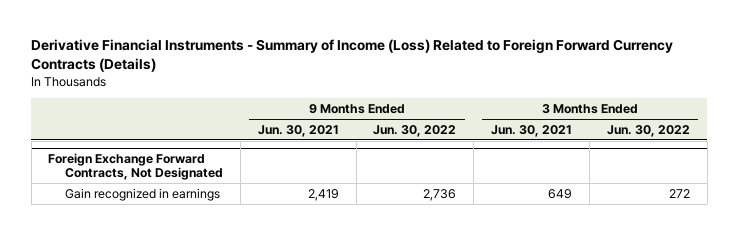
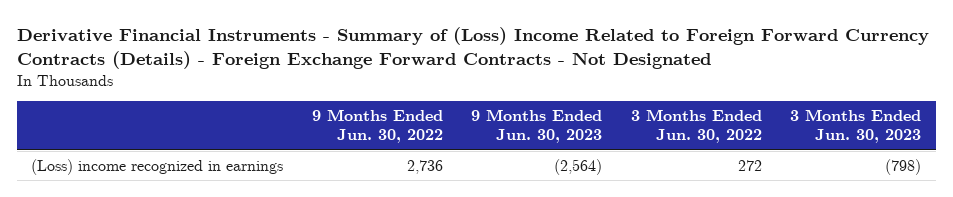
- Derivative Financial Instruments - Summary of Income (Loss) Related to Foreign Forward Currency Contracts (Details)
+ Derivative Financial Instruments - Summary of (Loss) Income Related to Foreign Forward Currency Contracts (Details) - Foreign Exchange Forward Contracts - Not Designated
- | 9 Months Ended Jun. 30, 2021 | 9 Months Ended Jun. 30, 2022 | 3 Months Ended Jun. 30, 2021 | 3 Months Ended Jun. 30, 2022
+ | 9 Months Ended Jun. 30, 2022 | 9 Months Ended Jun. 30, 2023 | 3 Months Ended Jun. 30, 2022 | 3 Months Ended Jun. 30, 2023
- Foreign Exchange Forward Contracts, Not Designated
- Gain recognized in earnings | 2,419 | 2,736 | 649 | 272
+ (Loss) income recognized in earnings | 2,736 | (2,564) | 272 | (798)

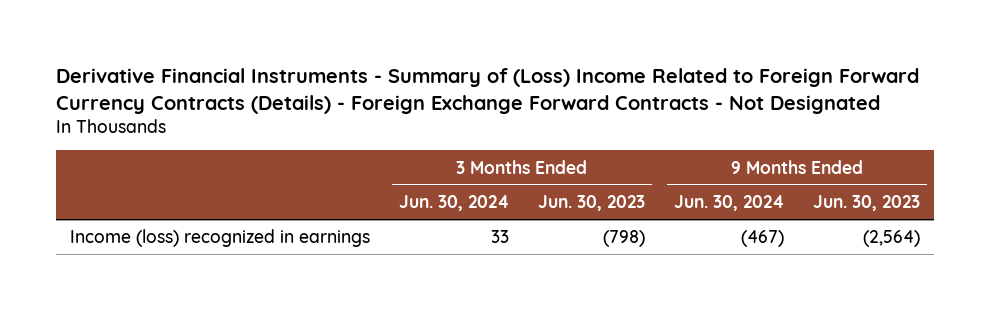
- | 9 Months Ended Jun. 30, 2022 | 9 Months Ended Jun. 30, 2023 | 3 Months Ended Jun. 30, 2022 | 3 Months Ended Jun. 30, 2023
+ | 3 Months Ended Jun. 30, 2024 | 3 Months Ended Jun. 30, 2023 | 9 Months Ended Jun. 30, 2024 | 9 Months Ended Jun. 30, 2023
- (Loss) income recognized in earnings | 2,736 | (2,564) | 272 | (798)
+ Income (loss) recognized in earnings | 33 | (798) | (467) | (2,564)

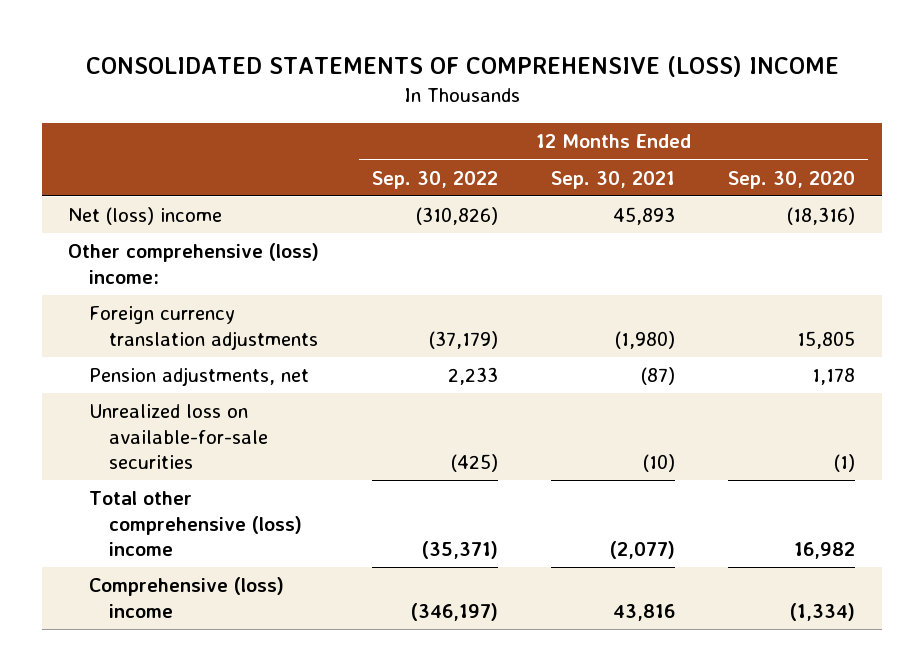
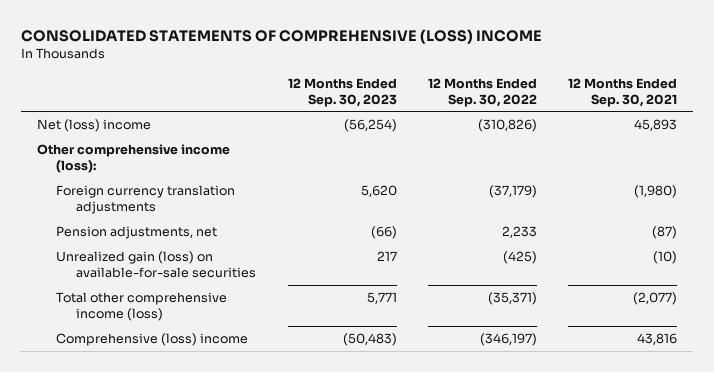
- | 12 Months Ended Sep. 30, 2022 | 12 Months Ended Sep. 30, 2021 | 12 Months Ended Sep. 30, 2020
+ | 12 Months Ended Sep. 30, 2023 | 12 Months Ended Sep. 30, 2022 | 12 Months Ended Sep. 30, 2021
- Other comprehensive (loss) income:
+ Other comprehensive income (loss):
- Unrealized loss on available-for-sale securities | (425) | (10) | (1)
- Total other comprehensive (loss) income | (35,371) | (2,077) | 16,982
+ Unrealized gain (loss) on available-for-sale securities | 217 | (425) | (10)
+ Total other comprehensive income (loss) | 5,771 | (35,371) | (2,077)

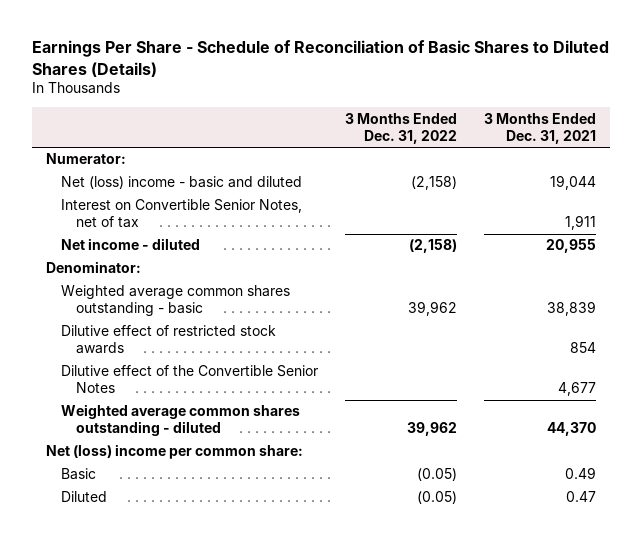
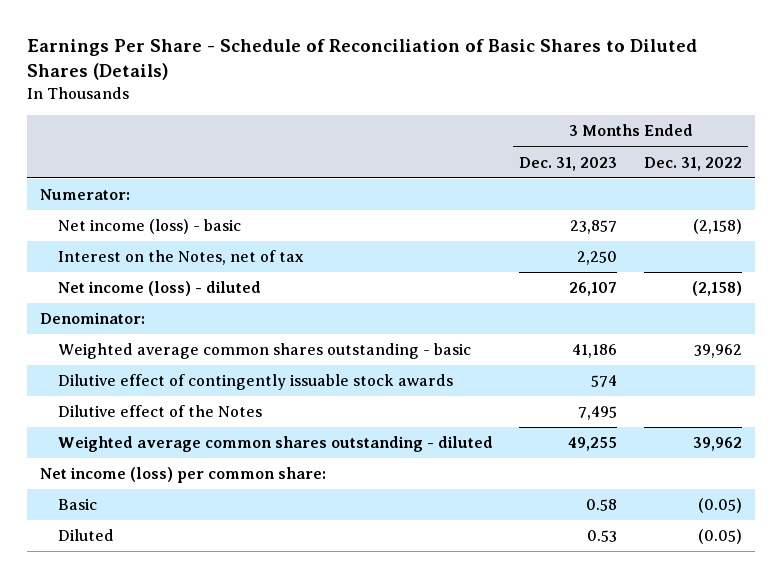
- | 3 Months Ended Dec. 31, 2022 | 3 Months Ended Dec. 31, 2021
+ | 3 Months Ended Dec. 31, 2023 | 3 Months Ended Dec. 31, 2022
- Net (loss) income - basic and diluted | (2,158) | 19,044
- Interest on Convertible Senior Notes, net of tax | | 1,911
- Net income - diluted | (2,158) | 20,955
+ Net income (loss) - basic | 23,857 | (2,158)
+ Interest on the Notes, net of tax | 2,250 |
+ Net income (loss) - diluted | 26,107 | (2,158)
- Dilutive effect of restricted stock awards | | 854
- Dilutive effect of the Convertible Senior Notes | | 4,677
+ Dilutive effect of contingently issuable stock awards | 574 |
+ Dilutive effect of the Notes | 7,495 |
- Net (loss) income per common share:
+ Net income (loss) per common share:

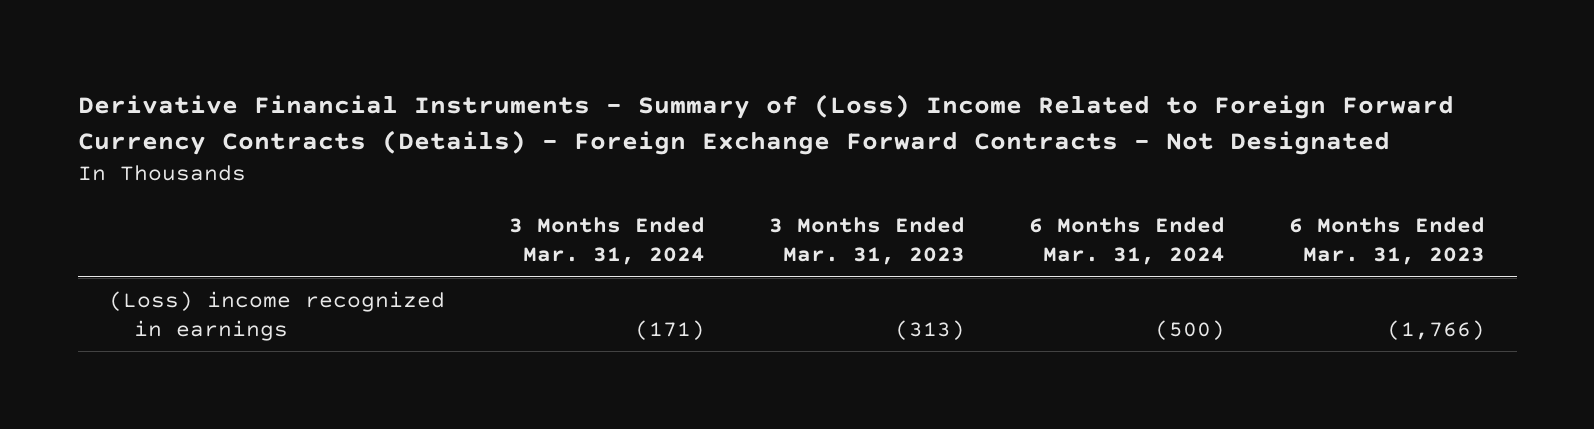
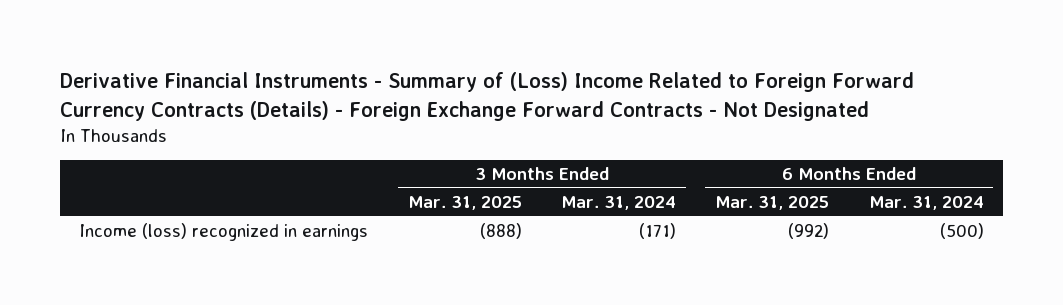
- | 3 Months Ended Mar. 31, 2024 | 3 Months Ended Mar. 31, 2023 | 6 Months Ended Mar. 31, 2024 | 6 Months Ended Mar. 31, 2023
+ | 3 Months Ended Mar. 31, 2025 | 3 Months Ended Mar. 31, 2024 | 6 Months Ended Mar. 31, 2025 | 6 Months Ended Mar. 31, 2024
- (Loss) income recognized in earnings | (171) | (313) | (500) | (1,766)
+ Income (loss) recognized in earnings | (888) | (171) | (992) | (500)

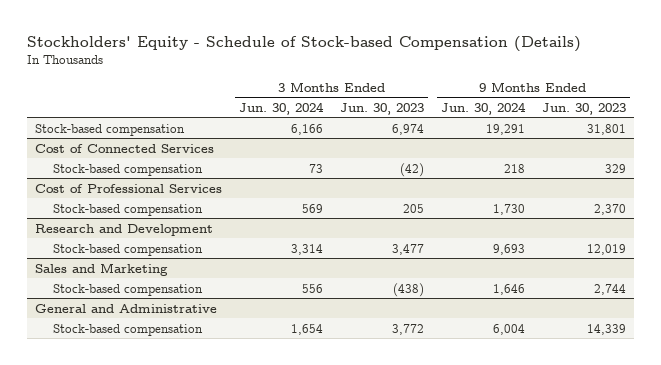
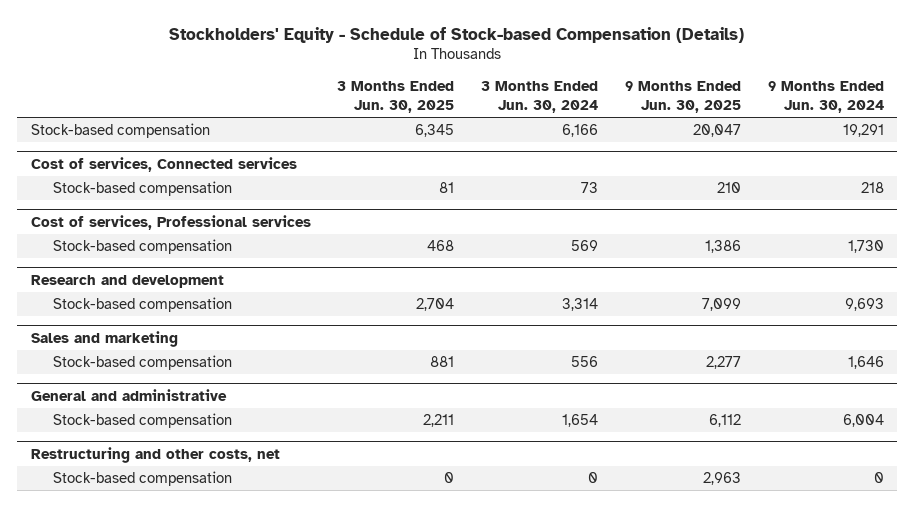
- | 3 Months Ended Jun. 30, 2024 | 3 Months Ended Jun. 30, 2023 | 9 Months Ended Jun. 30, 2024 | 9 Months Ended Jun. 30, 2023
+ | 3 Months Ended Jun. 30, 2025 | 3 Months Ended Jun. 30, 2024 | 9 Months Ended Jun. 30, 2025 | 9 Months Ended Jun. 30, 2024
- Cost of Connected Services
+ Cost of services, Connected services
- Cost of Professional Services
+ Cost of services, Professional services
- Research and Development
+ Research and development
- Sales and Marketing
+ Sales and marketing
- General and Administrative
+ General and administrative
+ Restructuring and other costs, net
+ Stock-based compensation | 0 | 0 | 2,963 | 0

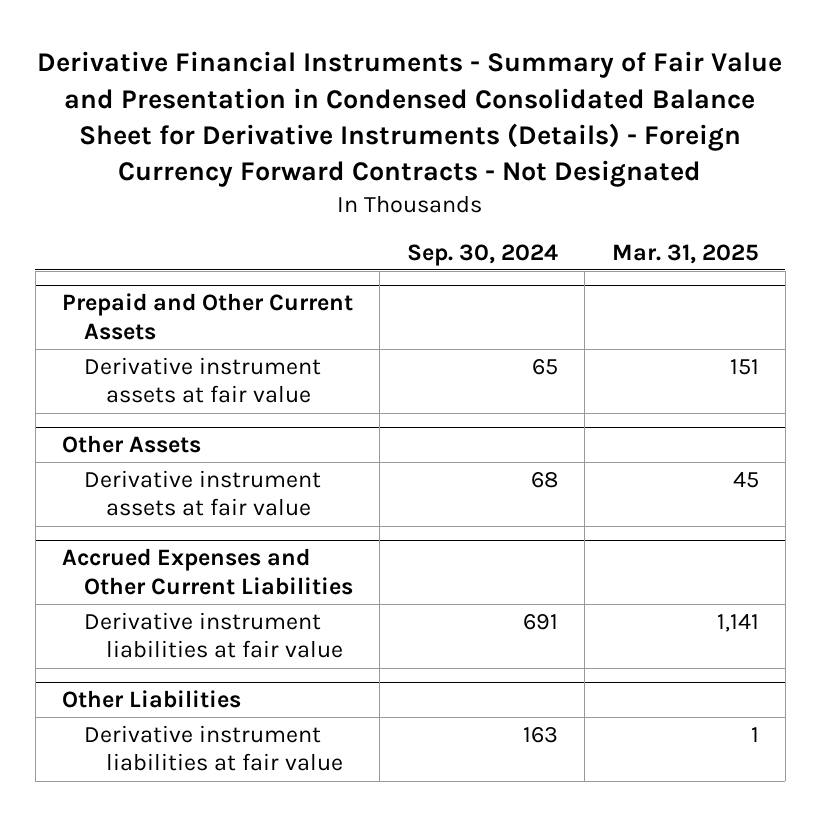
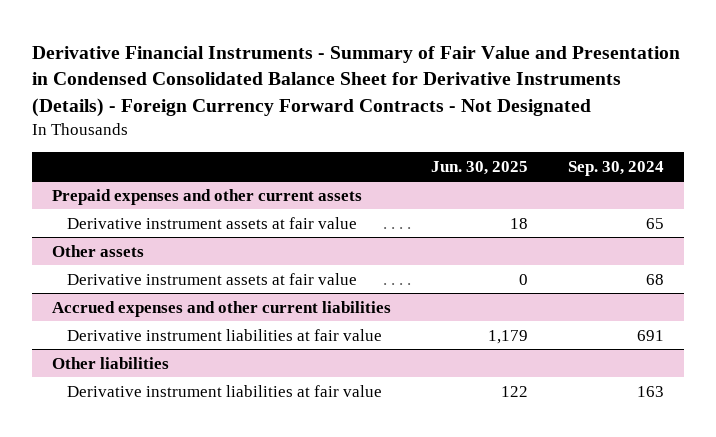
- | Sep. 30, 2024 | Mar. 31, 2025
+ | Jun. 30, 2025 | Sep. 30, 2024
- Prepaid and Other Current Assets
+ Prepaid expenses and other current assets
- Other Assets
+ Other assets
- Accrued Expenses and Other Current Liabilities
+ Accrued expenses and other current liabilities
- Other Liabilities
+ Other liabilities

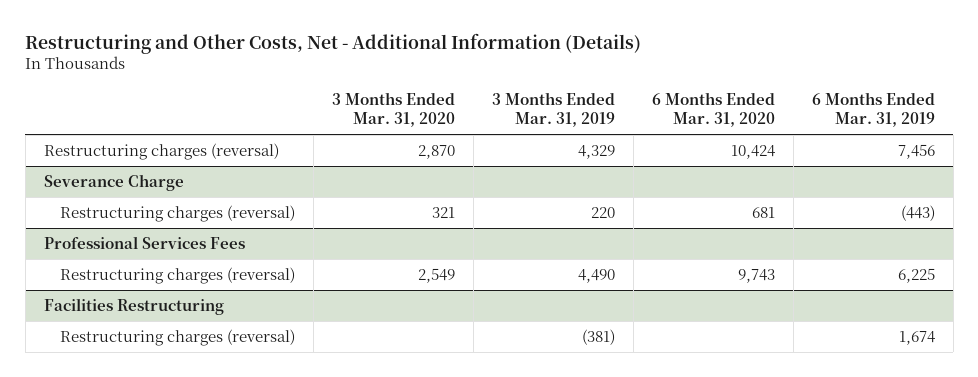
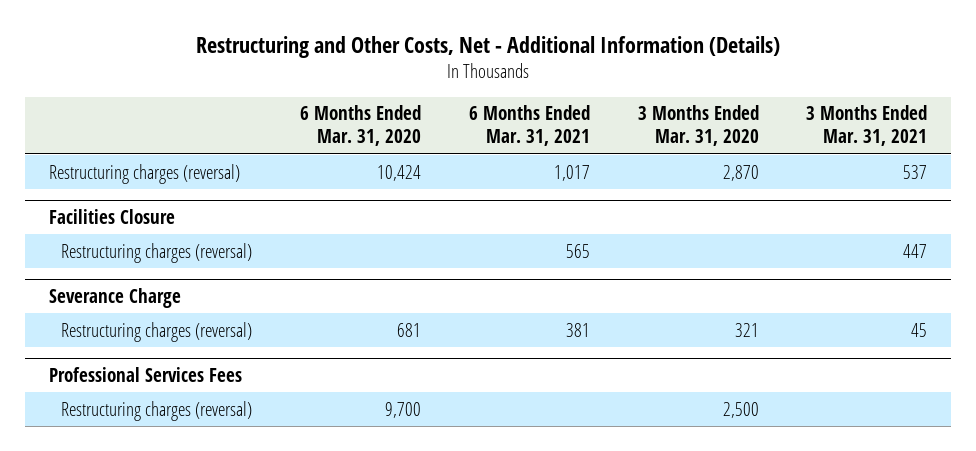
- | 3 Months Ended Mar. 31, 2020 | 3 Months Ended Mar. 31, 2019 | 6 Months Ended Mar. 31, 2020 | 6 Months Ended Mar. 31, 2019
+ | 6 Months Ended Mar. 31, 2020 | 6 Months Ended Mar. 31, 2021 | 3 Months Ended Mar. 31, 2020 | 3 Months Ended Mar. 31, 2021
+ Facilities Closure
+ Restructuring charges (reversal) | | 565 | | 447
@ Professional Services Fees
- Restructuring charges (reversal) | 2,549 | 4,490 | 9,743 | 6,225
- Facilities Restructuring
- Restructuring charges (reversal) | | (381) | | 1,674
@ Professional Services Fees
+ Restructuring charges (reversal) | 9,700 | | 2,500 |

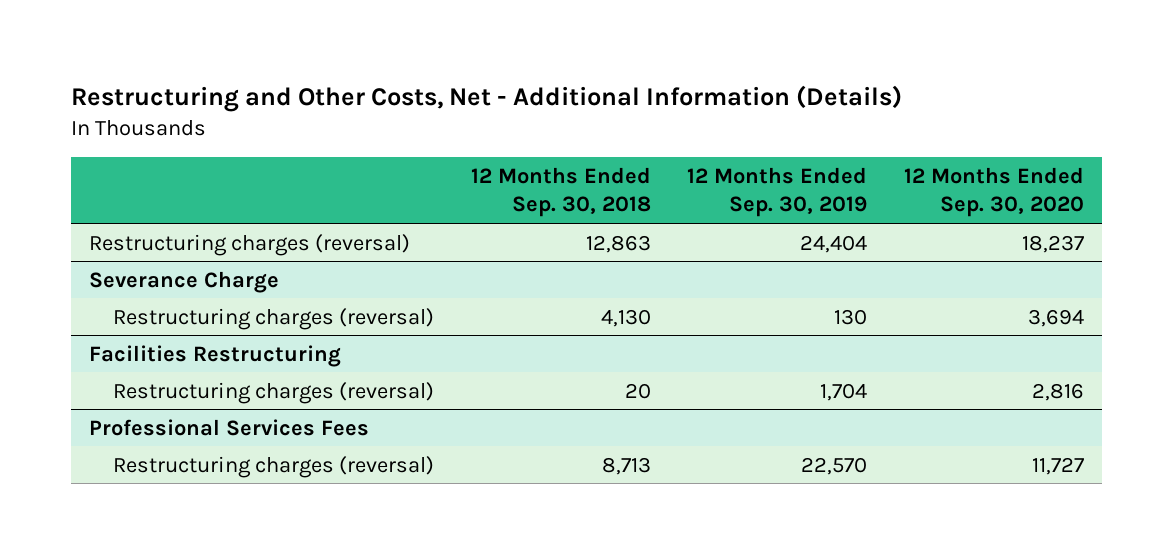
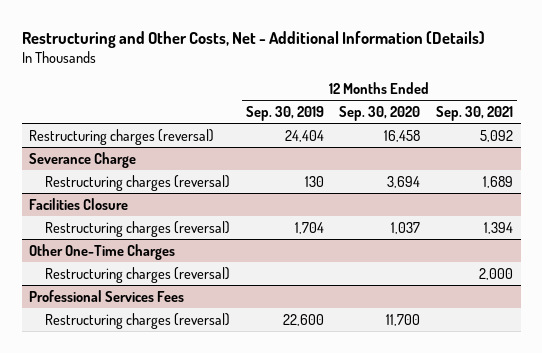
- | 12 Months Ended Sep. 30, 2018 | 12 Months Ended Sep. 30, 2019 | 12 Months Ended Sep. 30, 2020
+ | 12 Months Ended Sep. 30, 2019 | 12 Months Ended Sep. 30, 2020 | 12 Months Ended Sep. 30, 2021
- Restructuring charges (reversal) | 12,863 | 24,404 | 18,237
+ Restructuring charges (reversal) | 24,404 | 16,458 | 5,092
- Facilities Restructuring
- Restructuring charges (reversal) | 20 | 1,704 | 2,816
+ Facilities Closure
+ Restructuring charges (reversal) | 1,704 | 1,037 | 1,394
+ Other One-Time Charges
+ Restructuring charges (reversal) | | | 2,000
@ Professional Services Fees
- Restructuring charges (reversal) | 8,713 | 22,570 | 11,727
+ Restructuring charges (reversal) | 22,600 | 11,700 |

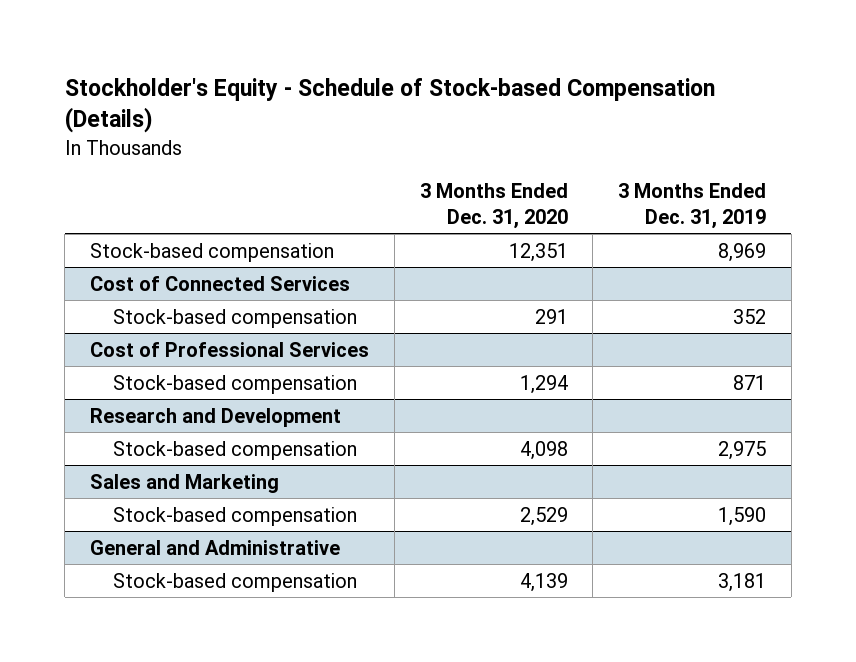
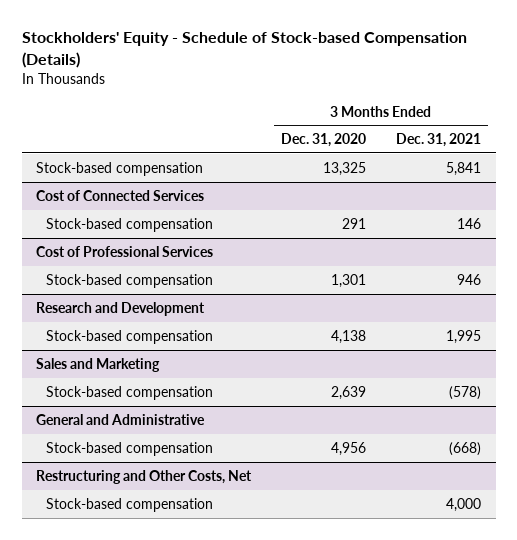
- Stockholder's Equity - Schedule of Stock-based Compensation (Details)
+ Stockholders' Equity - Schedule of Stock-based Compensation (Details)
- | 3 Months Ended Dec. 31, 2020 | 3 Months Ended Dec. 31, 2019
+ | 3 Months Ended Dec. 31, 2020 | 3 Months Ended Dec. 31, 2021
- Stock-based compensation | 12,351 | 8,969
+ Stock-based compensation | 13,325 | 5,841
@ Cost of Professional Services
- Stock-based compensation | 1,294 | 871
+ Stock-based compensation | 1,301 | 946
@ Research and Development
- Stock-based compensation | 4,098 | 2,975
+ Stock-based compensation | 4,138 | 1,995
@ Sales and Marketing
- Stock-based compensation | 2,529 | 1,590
+ Stock-based compensation | 2,639 | (578)
@ General and Administrative
- Stock-based compensation | 4,139 | 3,181
+ Stock-based compensation | 4,956 | (668)
+ Restructuring and Other Costs, Net
+ Stock-based compensation | | 4,000

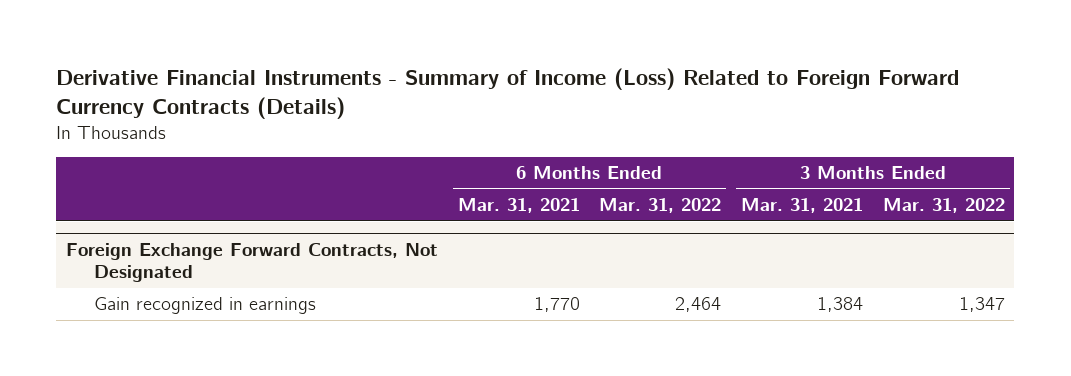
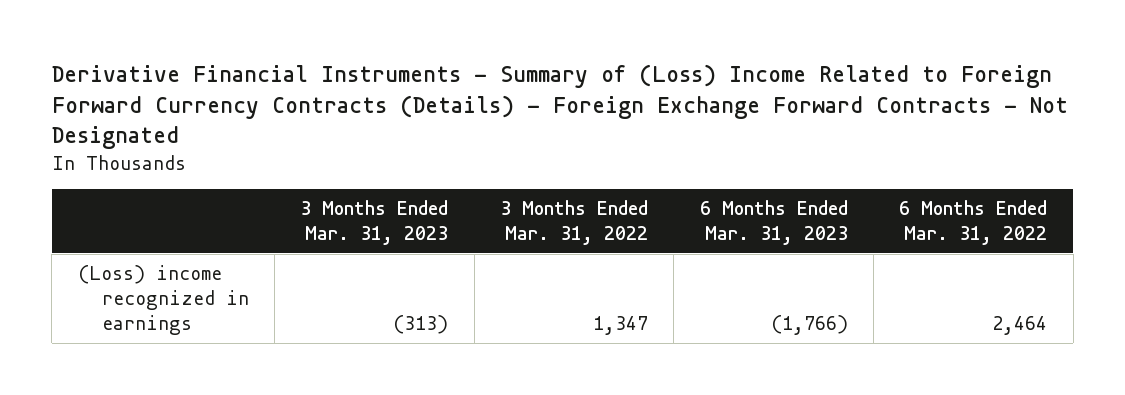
- Derivative Financial Instruments - Summary of Income (Loss) Related to Foreign Forward Currency Contracts (Details)
+ Derivative Financial Instruments - Summary of (Loss) Income Related to Foreign Forward Currency Contracts (Details) - Foreign Exchange Forward Contracts - Not Designated
- | 6 Months Ended Mar. 31, 2021 | 6 Months Ended Mar. 31, 2022 | 3 Months Ended Mar. 31, 2021 | 3 Months Ended Mar. 31, 2022
+ | 3 Months Ended Mar. 31, 2023 | 3 Months Ended Mar. 31, 2022 | 6 Months Ended Mar. 31, 2023 | 6 Months Ended Mar. 31, 2022
- Foreign Exchange Forward Contracts, Not Designated
- Gain recognized in earnings | 1,770 | 2,464 | 1,384 | 1,347
+ (Loss) income recognized in earnings | (313) | 1,347 | (1,766) | 2,464

